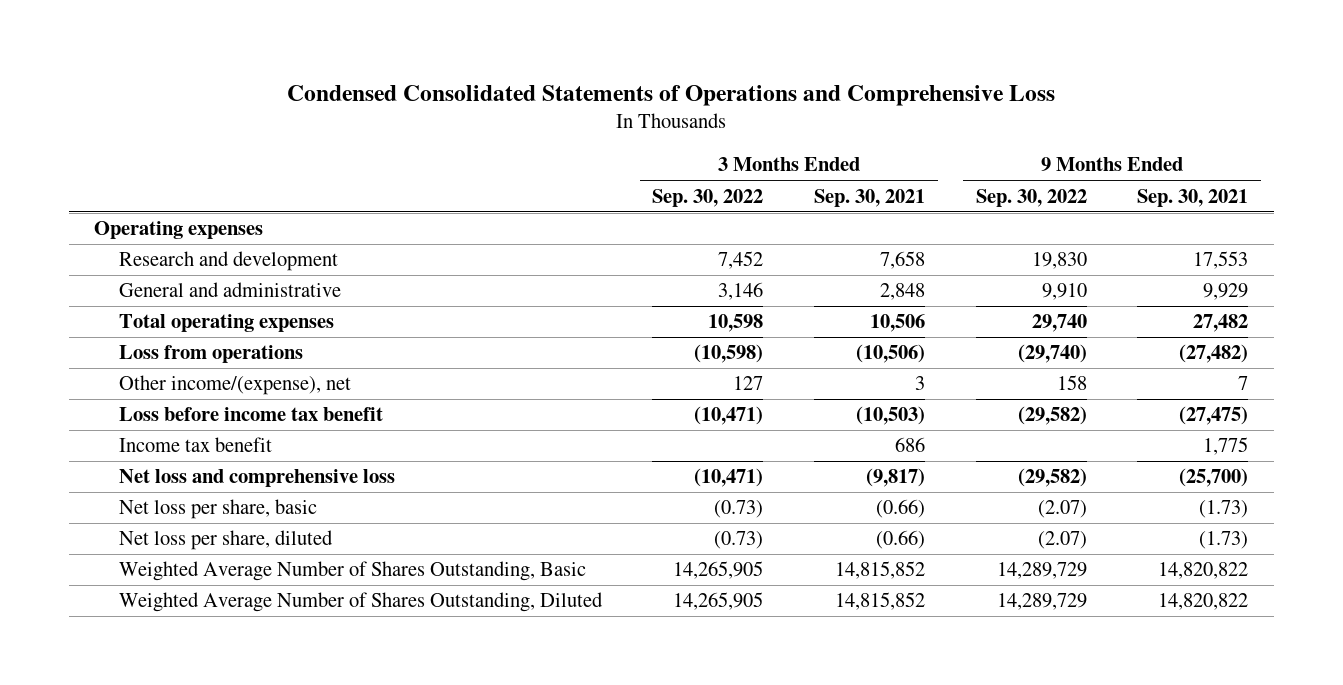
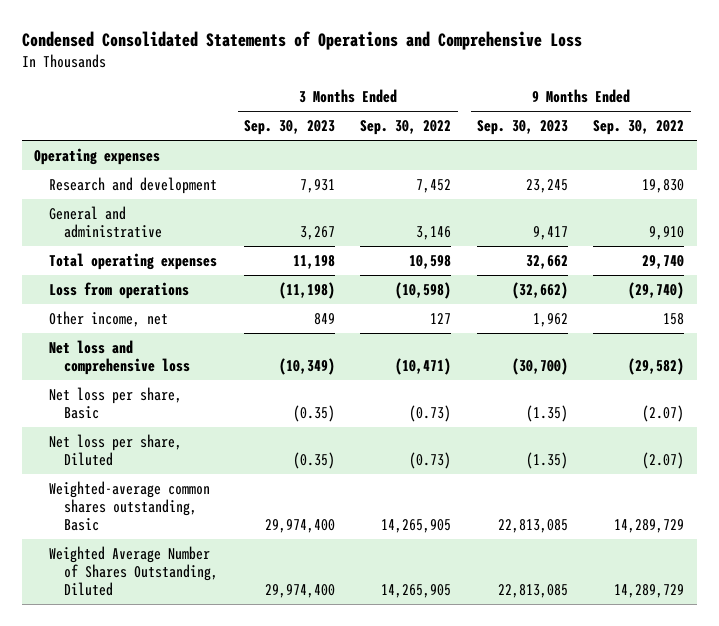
- | 3 Months Ended Sep. 30, 2022 | 3 Months Ended Sep. 30, 2021 | 9 Months Ended Sep. 30, 2022 | 9 Months Ended Sep. 30, 2021
+ | 3 Months Ended Sep. 30, 2023 | 3 Months Ended Sep. 30, 2022 | 9 Months Ended Sep. 30, 2023 | 9 Months Ended Sep. 30, 2022
- Other income/(expense), net | 127 | 3 | 158 | 7
- Loss before income tax benefit | (10,471) | (10,503) | (29,582) | (27,475)
- Income tax benefit | | 686 | | 1,775
+ Other income, net | 849 | 127 | 1,962 | 158
- Net loss per share, basic | (0.73) | (0.66) | (2.07) | (1.73)
- Net loss per share, diluted | (0.73) | (0.66) | (2.07) | (1.73)
- Weighted Average Number of Shares Outstanding, Basic | 14,265,905 | 14,815,852 | 14,289,729 | 14,820,822
+ Net loss per share, Basic | (0.35) | (0.73) | (1.35) | (2.07)
+ Net loss per share, Diluted | (0.35) | (0.73) | (1.35) | (2.07)
+ Weighted-average common shares outstanding, Basic | 29,974,400 | 14,265,905 | 22,813,085 | 14,289,729

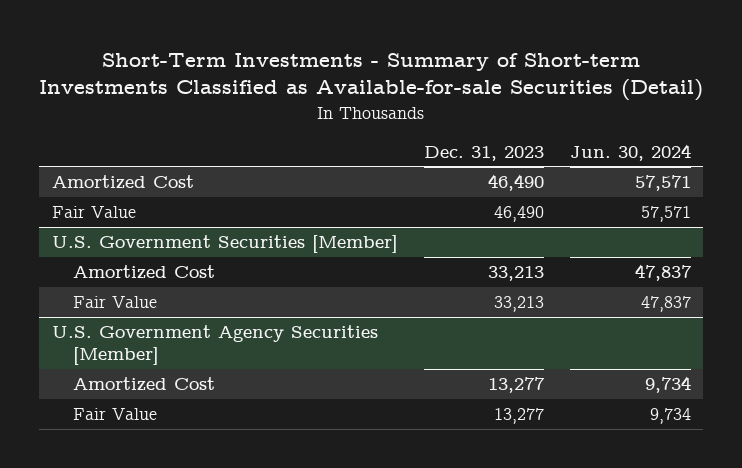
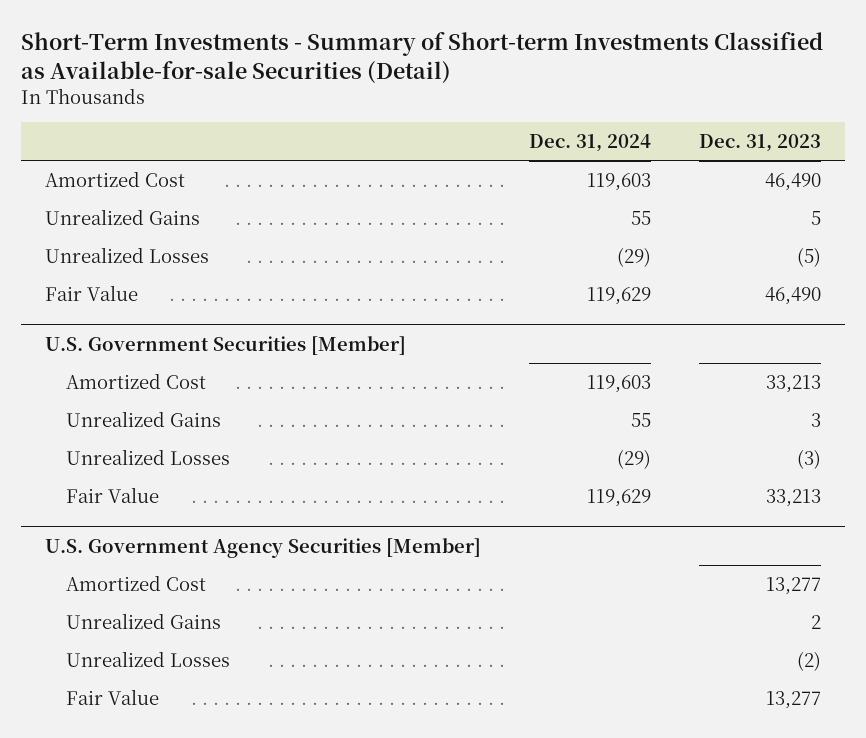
- | Dec. 31, 2023 | Jun. 30, 2024
+ | Dec. 31, 2024 | Dec. 31, 2023
+ Unrealized Gains | 55 | 5
+ Unrealized Losses | (29) | (5)
@ U.S. Government Securities [Member]
+ Unrealized Gains | 55 | 3
+ Unrealized Losses | (29) | (3)
@ U.S. Government Agency Securities [Member]
+ Unrealized Gains | | 2
+ Unrealized Losses | | (2)

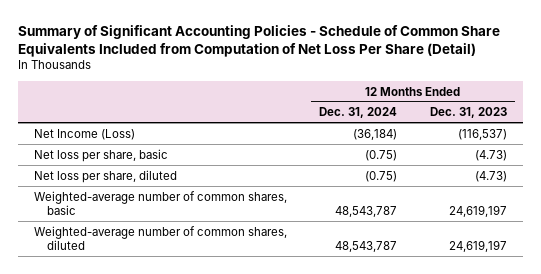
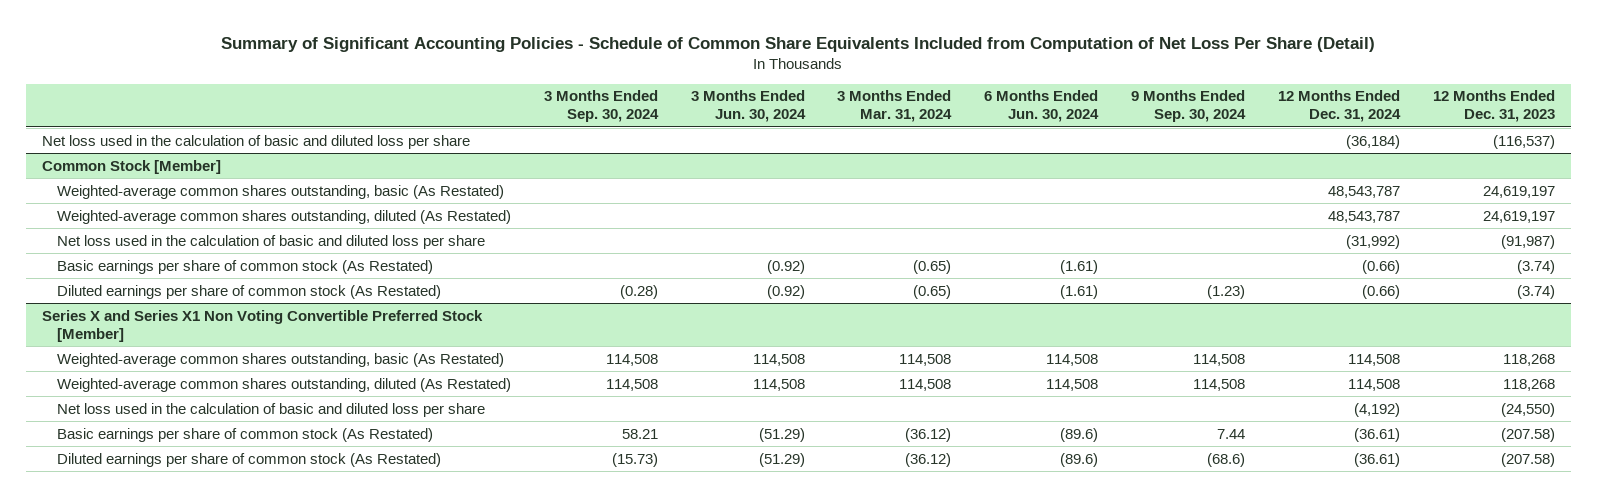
- | 12 Months Ended Dec. 31, 2024 | 12 Months Ended Dec. 31, 2023
+ | 3 Months Ended Sep. 30, 2024 | 3 Months Ended Jun. 30, 2024 | 3 Months Ended Mar. 31, 2024 | 6 Months Ended Jun. 30, 2024 | 9 Months Ended Sep. 30, 2024 | 12 Months Ended Dec. 31, 2024 | 12 Months Ended Dec. 31, 2023
- Net Income (Loss) | (36,184) | (116,537)
- Net loss per share, basic | (0.75) | (4.73)
- Net loss per share, diluted | (0.75) | (4.73)
- Weighted-average number of common shares, basic | 48,543,787 | 24,619,197
- Weighted-average number of common shares, diluted | 48,543,787 | 24,619,197
+ Net loss used in the calculation of basic and diluted loss per share | | | | | | (36,184) | (116,537)
+ Common Stock [Member]
+ Weighted-average common shares outstanding, basic (As Restated) | | | | | | 48,543,787 | 24,619,197
+ Weighted-average common shares outstanding, diluted (As Restated) | | | | | | 48,543,787 | 24,619,197
+ Net loss used in the calculation of basic and diluted loss per share | | | | | | (31,992) | (91,987)
+ Basic earnings per share of common stock (As Restated) | | (0.92) | (0.65) | (1.61) | | (0.66) | (3.74)
+ Diluted earnings per share of common stock (As Restated) | (0.28) | (0.92) | (0.65) | (1.61) | (1.23) | (0.66) | (3.74)
+ Series X and Series X1 Non Voting Convertible Preferred Stock [Member]
+ Weighted-average common shares outstanding, basic (As Restated) | 114,508 | 114,508 | 114,508 | 114,508 | 114,508 | 114,508 | 118,268
+ Weighted-average common shares outstanding, diluted (As Restated) | 114,508 | 114,508 | 114,508 | 114,508 | 114,508 | 114,508 | 118,268
+ Net loss used in the calculation of basic and diluted loss per share | | | | | | (4,192) | (24,550)
+ Basic earnings per share of common stock (As Restated) | 58.21 | (51.29) | (36.12) | (89.6) | 7.44 | (36.61) | (207.58)
+ Diluted earnings per share of common stock (As Restated) | (15.73) | (51.29) | (36.12) | (89.6) | (68.6) | (36.61) | (207.58)

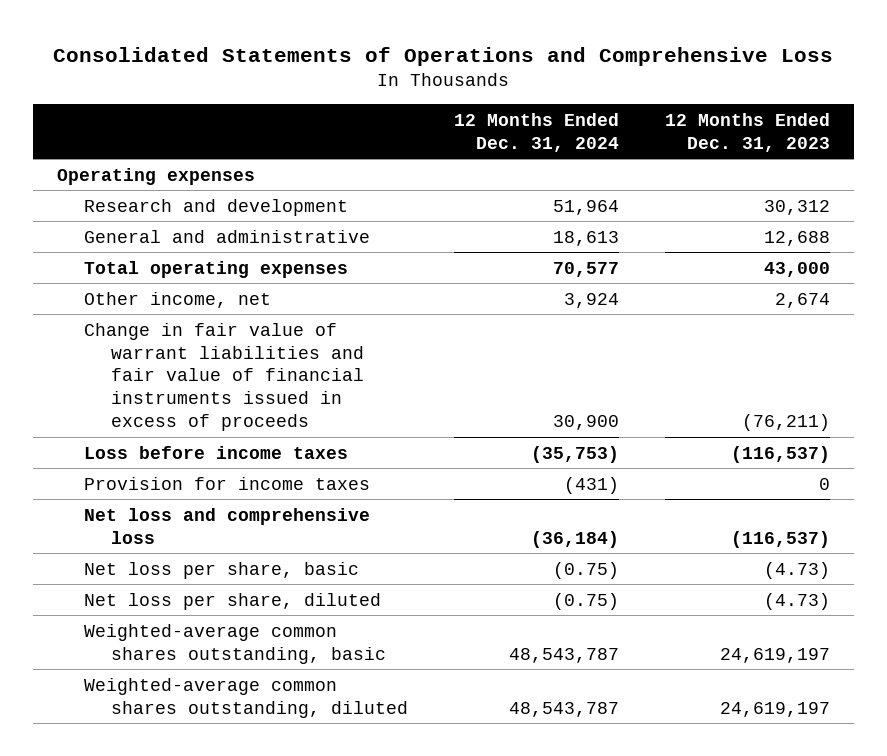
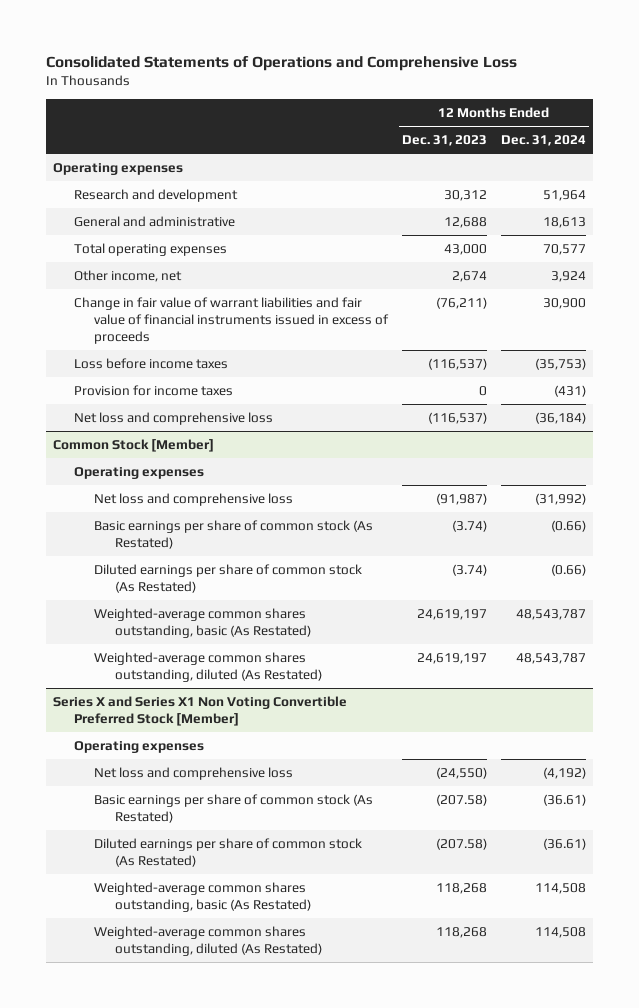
- | 12 Months Ended Dec. 31, 2024 | 12 Months Ended Dec. 31, 2023
+ | 12 Months Ended Dec. 31, 2023 | 12 Months Ended Dec. 31, 2024
- Net loss per share, basic | (0.75) | (4.73)
- Net loss per share, diluted | (0.75) | (4.73)
- Weighted-average common shares outstanding, basic | 48,543,787 | 24,619,197
- Weighted-average common shares outstanding, diluted | 48,543,787 | 24,619,197
+ Common Stock [Member]
+ Operating expenses
+ Net loss and comprehensive loss | (91,987) | (31,992)
+ Basic earnings per share of common stock (As Restated) | (3.74) | (0.66)
+ Diluted earnings per share of common stock (As Restated) | (3.74) | (0.66)
+ Weighted-average common shares outstanding, basic (As Restated) | 24,619,197 | 48,543,787
+ Weighted-average common shares outstanding, diluted (As Restated) | 24,619,197 | 48,543,787
+ Series X and Series X1 Non Voting Convertible Preferred Stock [Member]
+ Operating expenses
+ Net loss and comprehensive loss | (24,550) | (4,192)
+ Basic earnings per share of common stock (As Restated) | (207.58) | (36.61)
+ Diluted earnings per share of common stock (As Restated) | (207.58) | (36.61)
+ Weighted-average common shares outstanding, basic (As Restated) | 118,268 | 114,508
+ Weighted-average common shares outstanding, diluted (As Restated) | 118,268 | 114,508

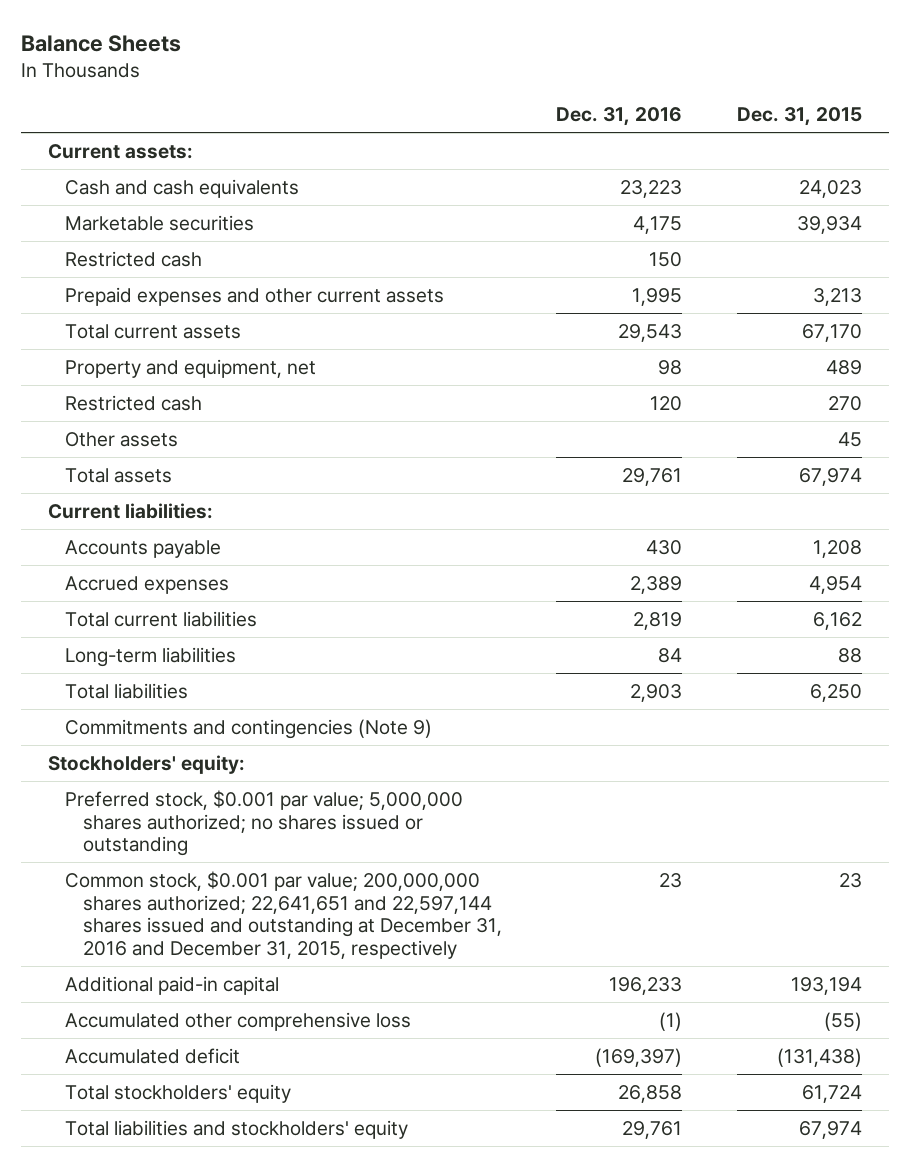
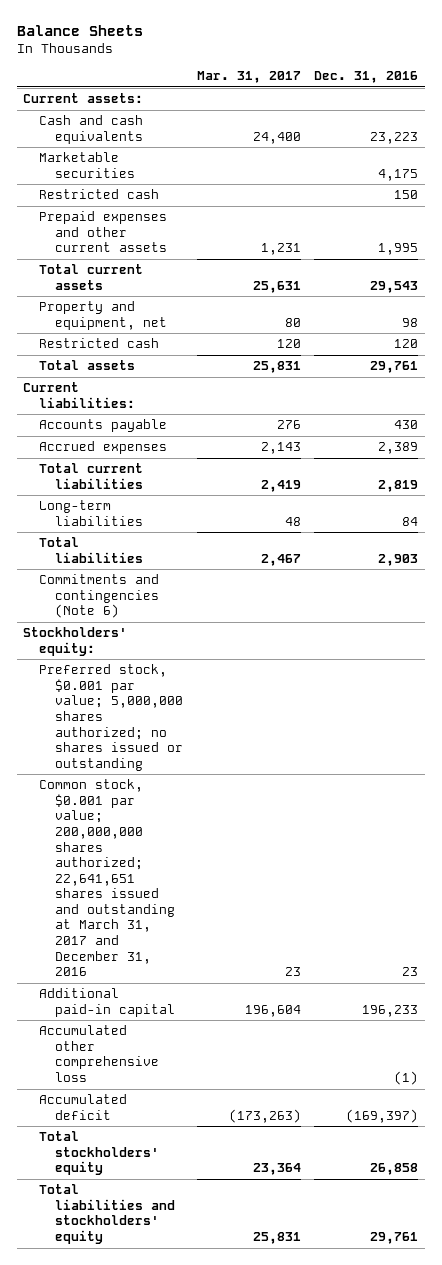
- | Dec. 31, 2016 | Dec. 31, 2015
+ | Mar. 31, 2017 | Dec. 31, 2016
- Other assets | | 45
- Commitments and contingencies (Note 9)
+ Commitments and contingencies (Note 6)
- Common stock, $0.001 par value; 200,000,000 shares authorized; 22,641,651 and 22,597,144 shares issued and outstanding at December 31, 2016 and December 31, 2015, respectively | 23 | 23
+ Common stock, $0.001 par value; 200,000,000 shares authorized; 22,641,651 shares issued and outstanding at March 31, 2017 and December 31, 2016 | 23 | 23

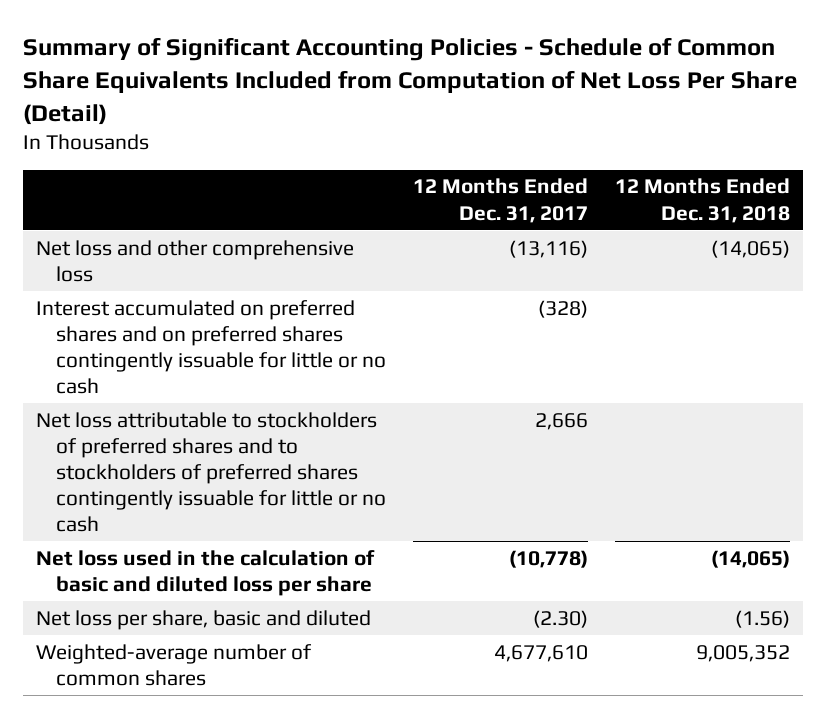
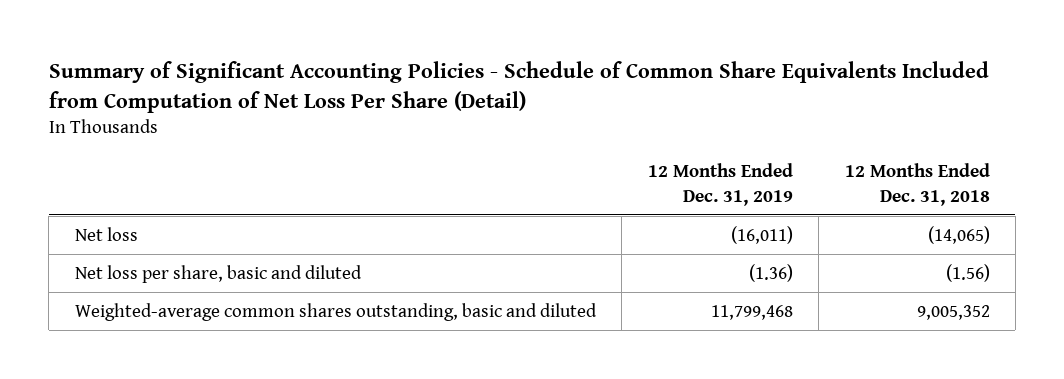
- | 12 Months Ended Dec. 31, 2017 | 12 Months Ended Dec. 31, 2018
+ | 12 Months Ended Dec. 31, 2019 | 12 Months Ended Dec. 31, 2018
- Net loss and other comprehensive loss | (13,116) | (14,065)
- Interest accumulated on preferred shares and on preferred shares contingently issuable for little or no cash | (328) |
- Net loss attributable to stockholders of preferred shares and to stockholders of preferred shares contingently issuable for little or no cash | 2,666 |
- Net loss used in the calculation of basic and diluted loss per share | (10,778) | (14,065)
+ Net loss | (16,011) | (14,065)
- Weighted-average number of common shares | 4,677,610 | 9,005,352
+ Weighted-average common shares outstanding, basic and diluted | 11,799,468 | 9,005,352

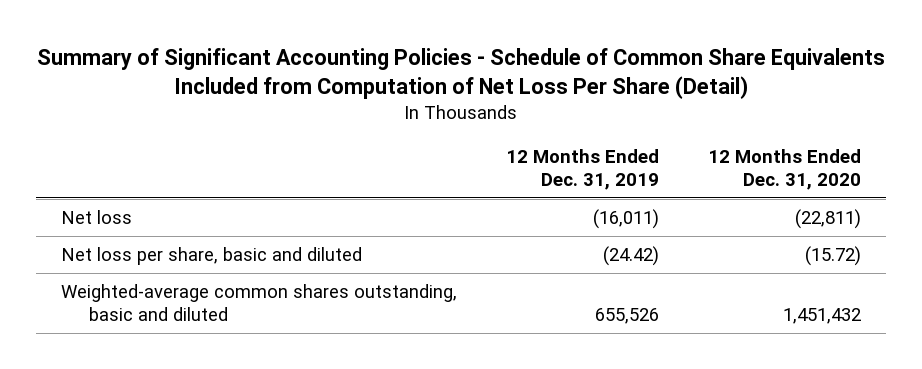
- | 12 Months Ended Dec. 31, 2019 | 12 Months Ended Dec. 31, 2018
+ | 12 Months Ended Dec. 31, 2019 | 12 Months Ended Dec. 31, 2020
- Net loss per share, basic and diluted | (1.36) | (1.56)
- Weighted-average common shares outstanding, basic and diluted | 11,799,468 | 9,005,352
+ Net loss per share, basic and diluted | (24.42) | (15.72)
+ Weighted-average common shares outstanding, basic and diluted | 655,526 | 1,451,432

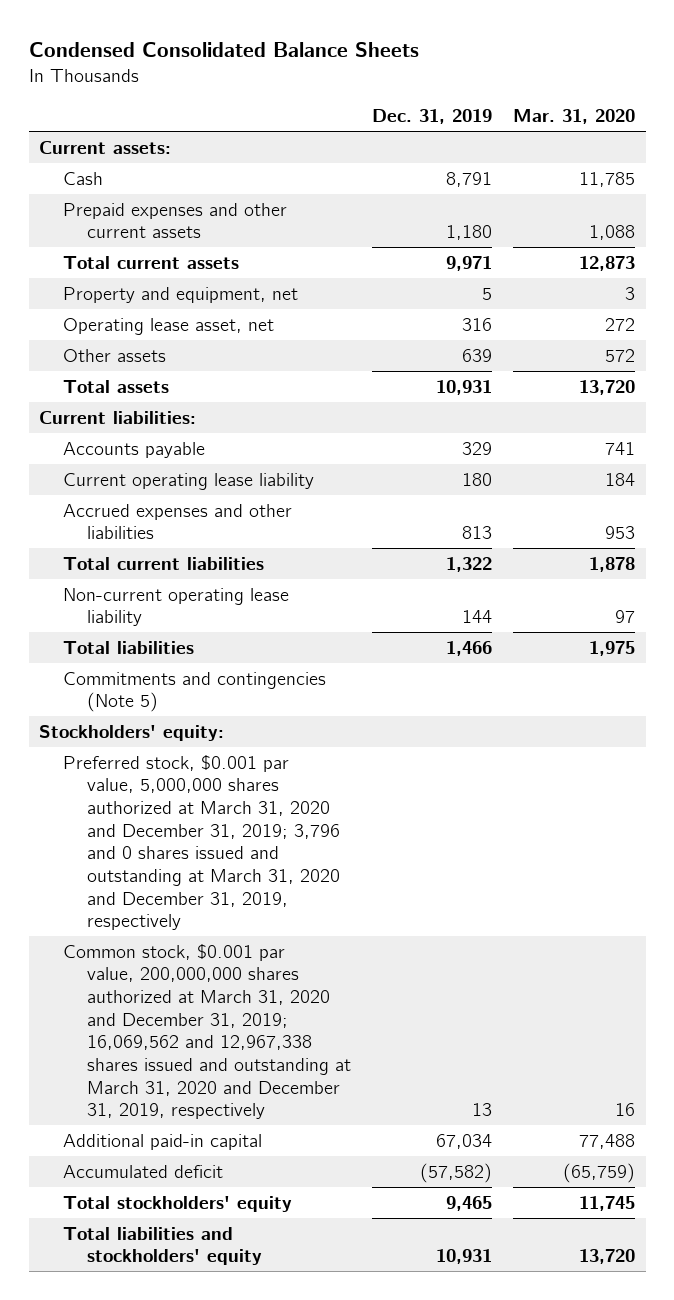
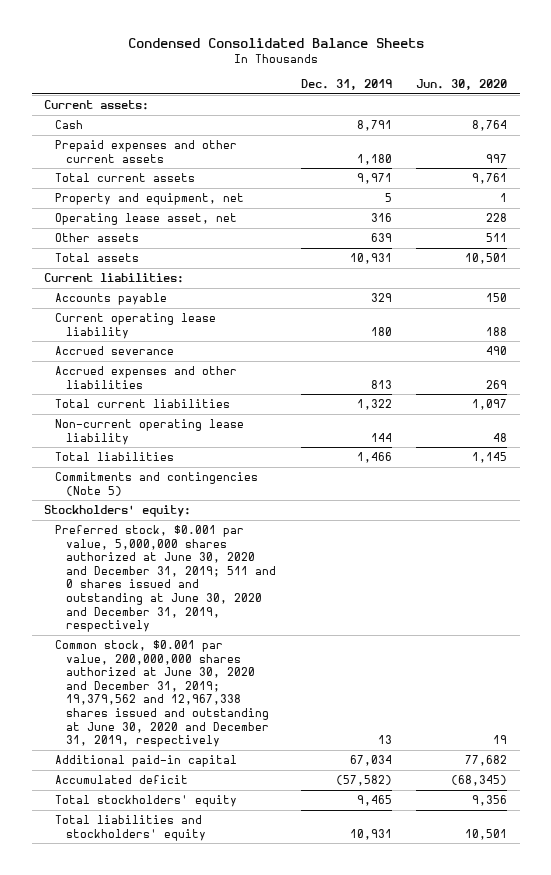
- | Dec. 31, 2019 | Mar. 31, 2020
+ | Dec. 31, 2019 | Jun. 30, 2020
+ Accrued severance | | 490
- Preferred stock, $0.001 par value, 5,000,000 shares authorized at March 31, 2020 and December 31, 2019; 3,796 and 0 shares issued and outstanding at March 31, 2020 and December 31, 2019, respectively
- Common stock, $0.001 par value, 200,000,000 shares authorized at March 31, 2020 and December 31, 2019; 16,069,562 and 12,967,338 shares issued and outstanding at March 31, 2020 and December 31, 2019, respectively | 13 | 16
+ Preferred stock, $0.001 par value, 5,000,000 shares authorized at June 30, 2020 and December 31, 2019; 511 and 0 shares issued and outstanding at June 30, 2020 and December 31, 2019, respectively
+ Common stock, $0.001 par value, 200,000,000 shares authorized at June 30, 2020 and December 31, 2019; 19,379,562 and 12,967,338 shares issued and outstanding at June 30, 2020 and December 31, 2019, respectively | 13 | 19

